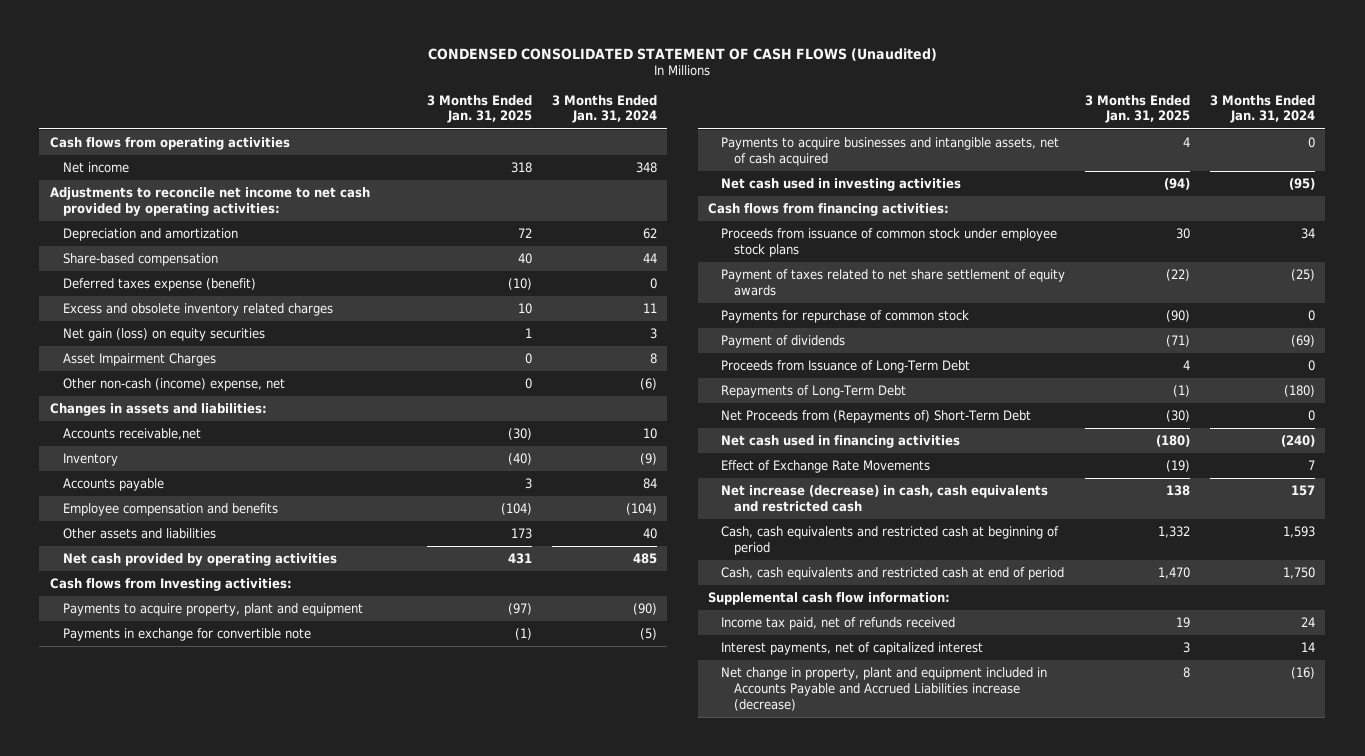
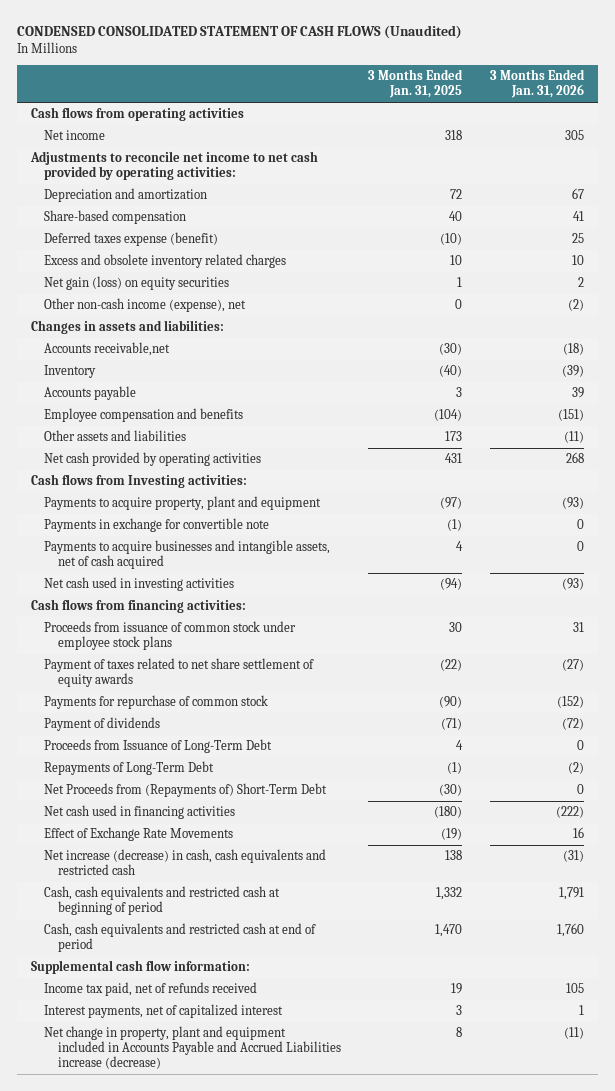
- | 3 Months Ended Jan. 31, 2025 | 3 Months Ended Jan. 31, 2024
+ | 3 Months Ended Jan. 31, 2025 | 3 Months Ended Jan. 31, 2026
- Asset Impairment Charges | 0 | 8
- Other non-cash (income) expense, net | 0 | (6)
+ Other non-cash income (expense), net | 0 | (2)

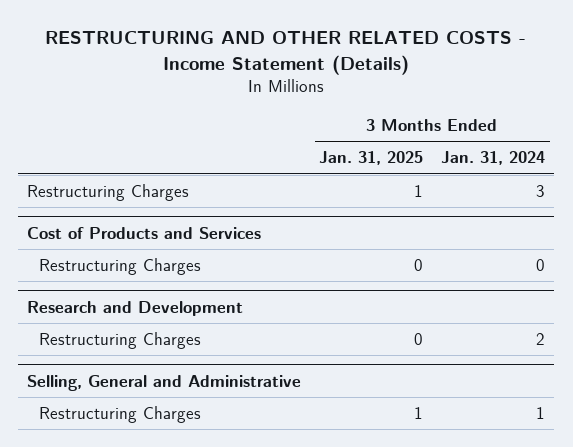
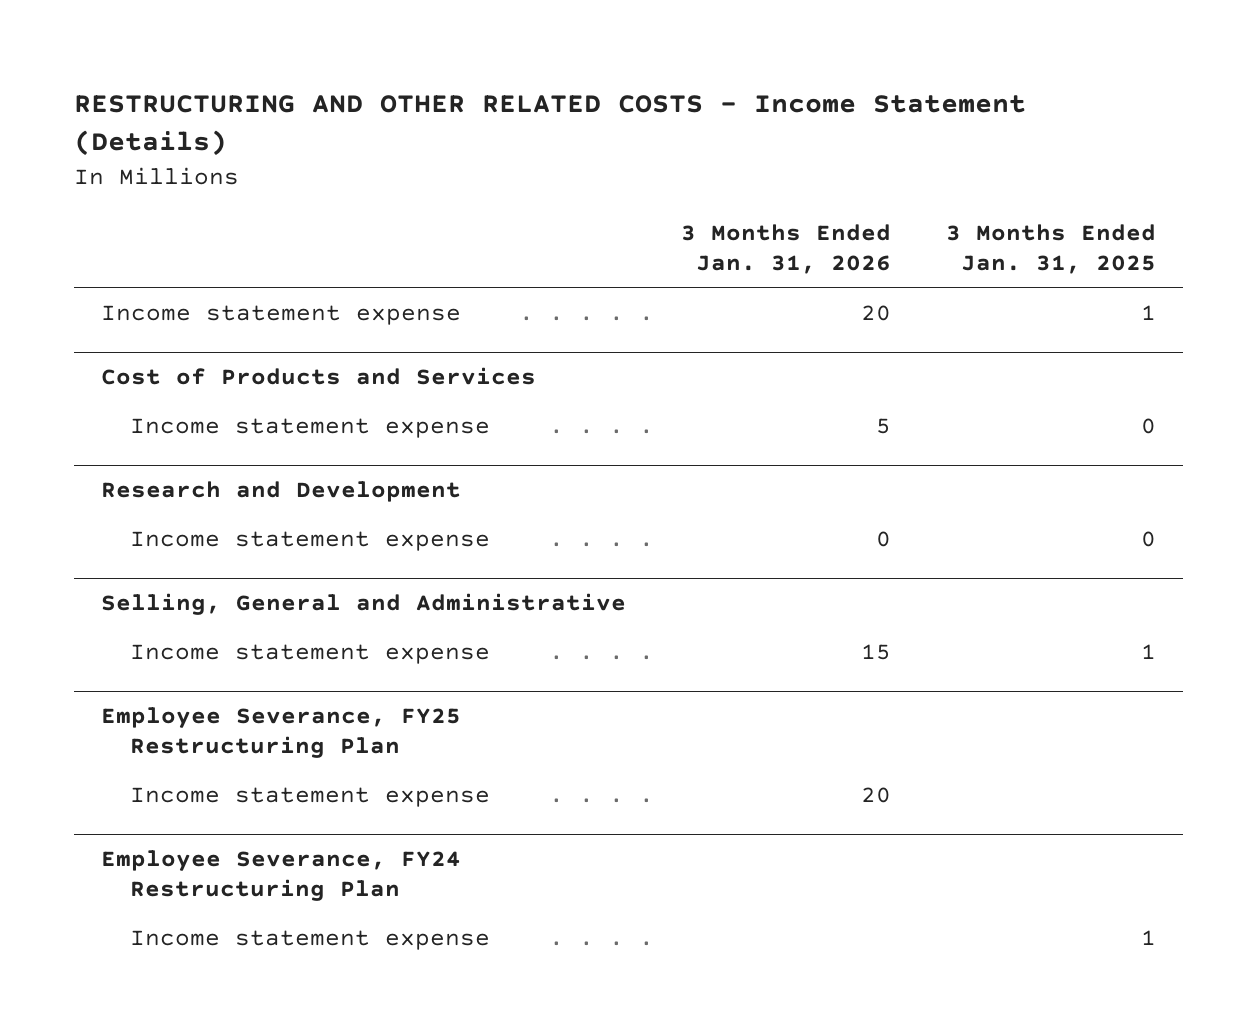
- | 3 Months Ended Jan. 31, 2025 | 3 Months Ended Jan. 31, 2024
+ | 3 Months Ended Jan. 31, 2026 | 3 Months Ended Jan. 31, 2025
- Restructuring Charges | 1 | 3
+ Income statement expense | 20 | 1
@ Cost of Products and Services
- Restructuring Charges | 0 | 0
+ Income statement expense | 5 | 0
@ Research and Development
- Restructuring Charges | 0 | 2
+ Income statement expense | 0 | 0
@ Selling, General and Administrative
- Restructuring Charges | 1 | 1
+ Income statement expense | 15 | 1
+ Employee Severance, FY25 Restructuring Plan
+ Income statement expense | 20 |
+ Employee Severance, FY24 Restructuring Plan
+ Income statement expense | | 1

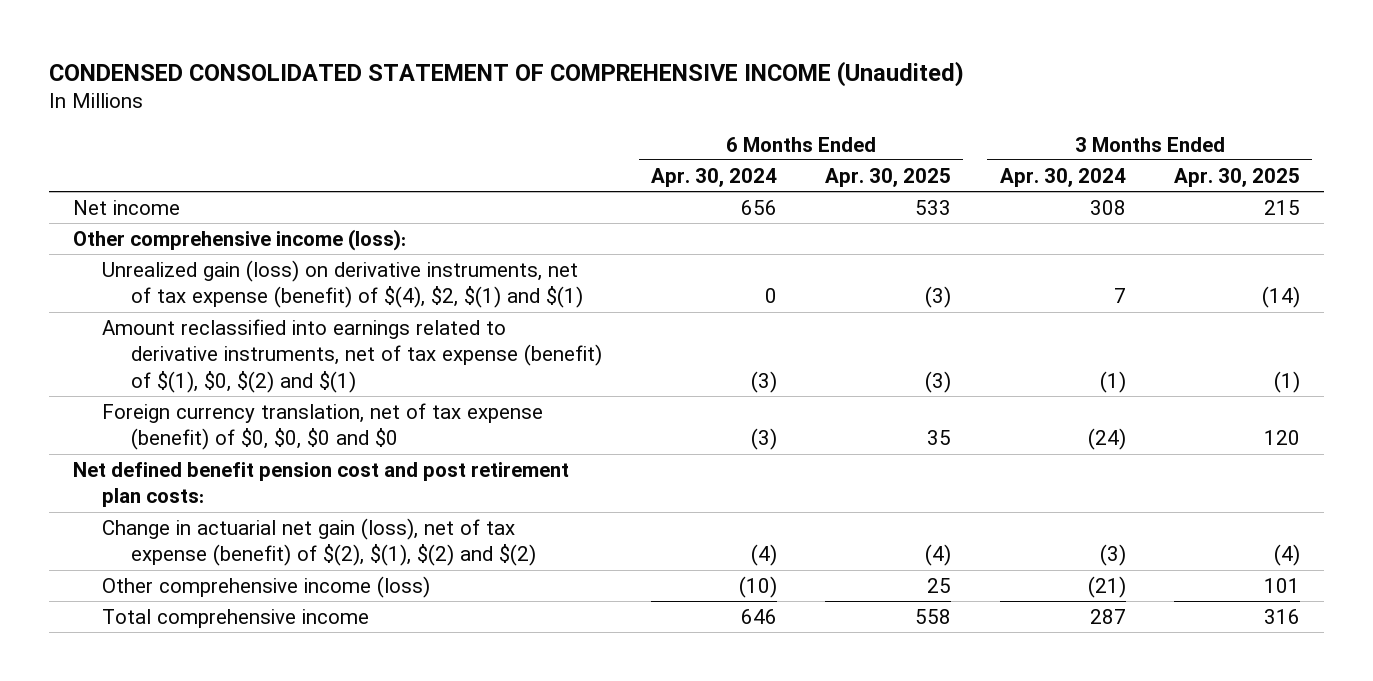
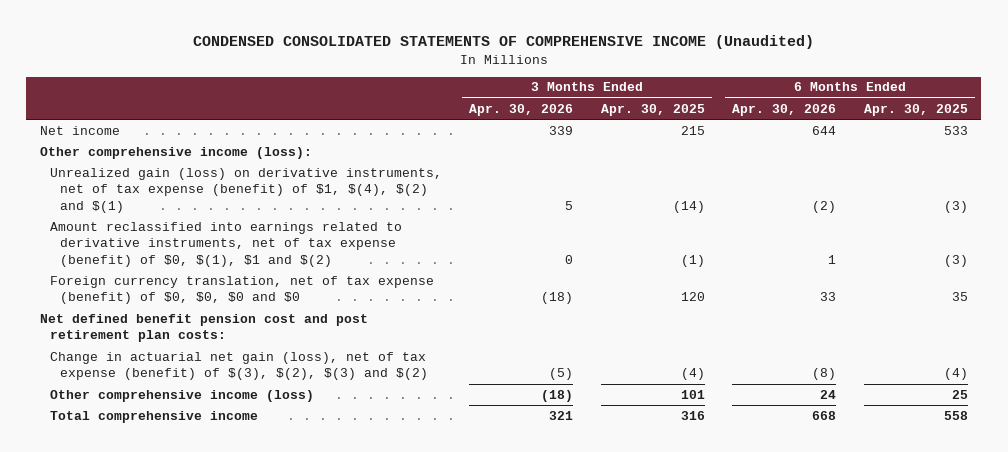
- CONDENSED CONSOLIDATED STATEMENT OF COMPREHENSIVE INCOME (Unaudited)
+ CONDENSED CONSOLIDATED STATEMENTS OF COMPREHENSIVE INCOME (Unaudited)
- | 6 Months Ended Apr. 30, 2024 | 6 Months Ended Apr. 30, 2025 | 3 Months Ended Apr. 30, 2024 | 3 Months Ended Apr. 30, 2025
+ | 3 Months Ended Apr. 30, 2026 | 3 Months Ended Apr. 30, 2025 | 6 Months Ended Apr. 30, 2026 | 6 Months Ended Apr. 30, 2025
- Unrealized gain (loss) on derivative instruments, net of tax expense (benefit) of $(4), $2, $(1) and $(1) | 0 | (3) | 7 | (14)
- Amount reclassified into earnings related to derivative instruments, net of tax expense (benefit) of $(1), $0, $(2) and $(1) | (3) | (3) | (1) | (1)
+ Unrealized gain (loss) on derivative instruments, net of tax expense (benefit) of $1, $(4), $(2) and $(1) | 5 | (14) | (2) | (3)
+ Amount reclassified into earnings related to derivative instruments, net of tax expense (benefit) of $0, $(1), $1 and $(2) | 0 | (1) | 1 | (3)
- Change in actuarial net gain (loss), net of tax expense (benefit) of $(2), $(1), $(2) and $(2) | (4) | (4) | (3) | (4)
+ Change in actuarial net gain (loss), net of tax expense (benefit) of $(3), $(2), $(3) and $(2) | (5) | (4) | (8) | (4)

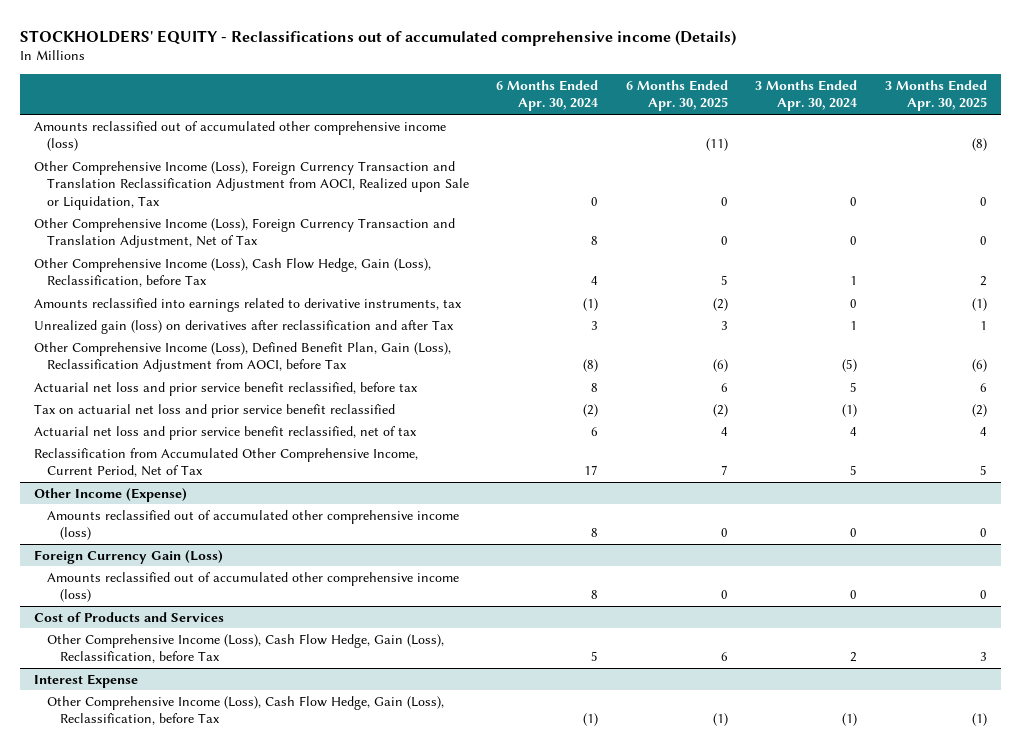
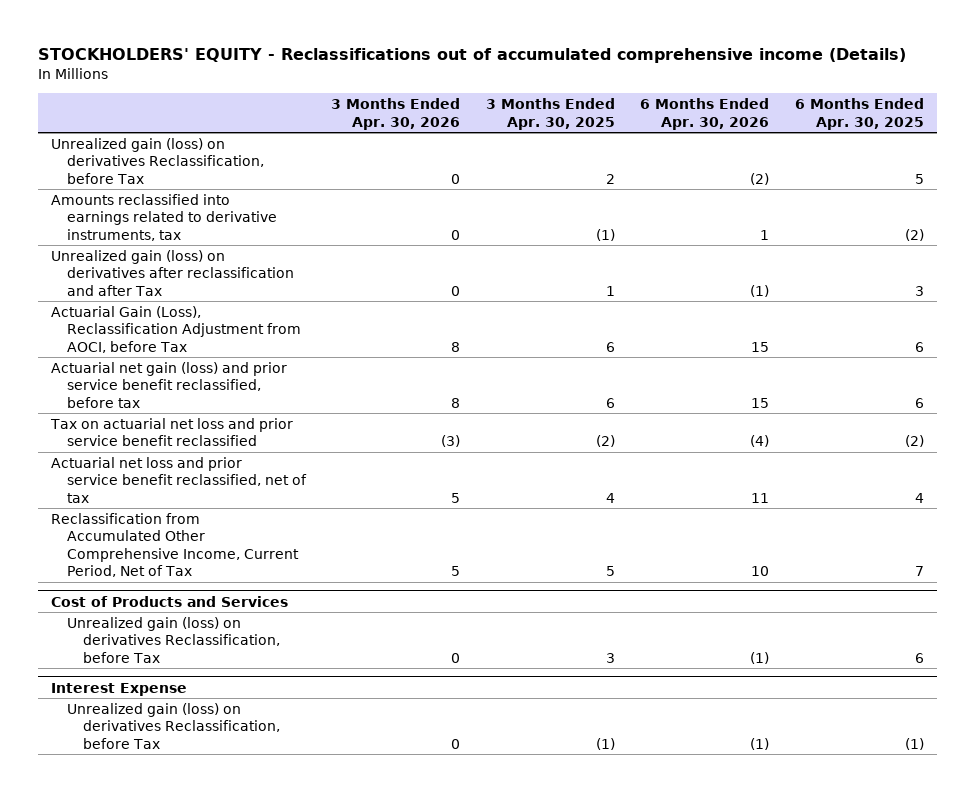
- | 6 Months Ended Apr. 30, 2024 | 6 Months Ended Apr. 30, 2025 | 3 Months Ended Apr. 30, 2024 | 3 Months Ended Apr. 30, 2025
+ | 3 Months Ended Apr. 30, 2026 | 3 Months Ended Apr. 30, 2025 | 6 Months Ended Apr. 30, 2026 | 6 Months Ended Apr. 30, 2025
- Amounts reclassified out of accumulated other comprehensive income (loss) | | (11) | | (8)
- Other Comprehensive Income (Loss), Foreign Currency Transaction and Translation Reclassification Adjustment from AOCI, Realized upon Sale or Liquidation, Tax | 0 | 0 | 0 | 0
- Other Comprehensive Income (Loss), Foreign Currency Transaction and Translation Adjustment, Net of Tax | 8 | 0 | 0 | 0
- Other Comprehensive Income (Loss), Cash Flow Hedge, Gain (Loss), Reclassification, before Tax | 4 | 5 | 1 | 2
+ Unrealized gain (loss) on derivatives Reclassification, before Tax | 0 | 2 | (2) | 5
- Other Comprehensive Income (Loss), Defined Benefit Plan, Gain (Loss), Reclassification Adjustment from AOCI, before Tax | (8) | (6) | (5) | (6)
- Actuarial net loss and prior service benefit reclassified, before tax | 8 | 6 | 5 | 6
+ Actuarial Gain (Loss), Reclassification Adjustment from AOCI, before Tax | 8 | 6 | 15 | 6
+ Actuarial net gain (loss) and prior service benefit reclassified, before tax | 8 | 6 | 15 | 6
- Other Income (Expense)
- Amounts reclassified out of accumulated other comprehensive income (loss) | 8 | 0 | 0 | 0
- Foreign Currency Gain (Loss)
- Amounts reclassified out of accumulated other comprehensive income (loss) | 8 | 0 | 0 | 0
@ Cost of Products and Services
- Other Comprehensive Income (Loss), Cash Flow Hedge, Gain (Loss), Reclassification, before Tax | 5 | 6 | 2 | 3
+ Unrealized gain (loss) on derivatives Reclassification, before Tax | 0 | 3 | (1) | 6
@ Interest Expense
- Other Comprehensive Income (Loss), Cash Flow Hedge, Gain (Loss), Reclassification, before Tax | (1) | (1) | (1) | (1)
+ Unrealized gain (loss) on derivatives Reclassification, before Tax | 0 | (1) | (1) | (1)

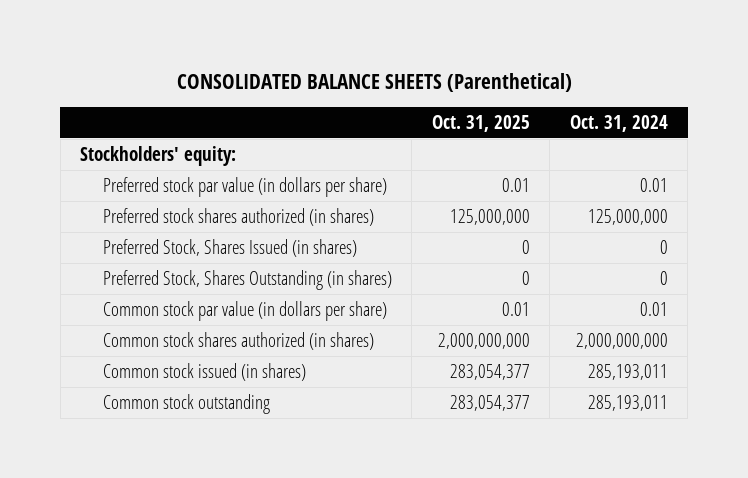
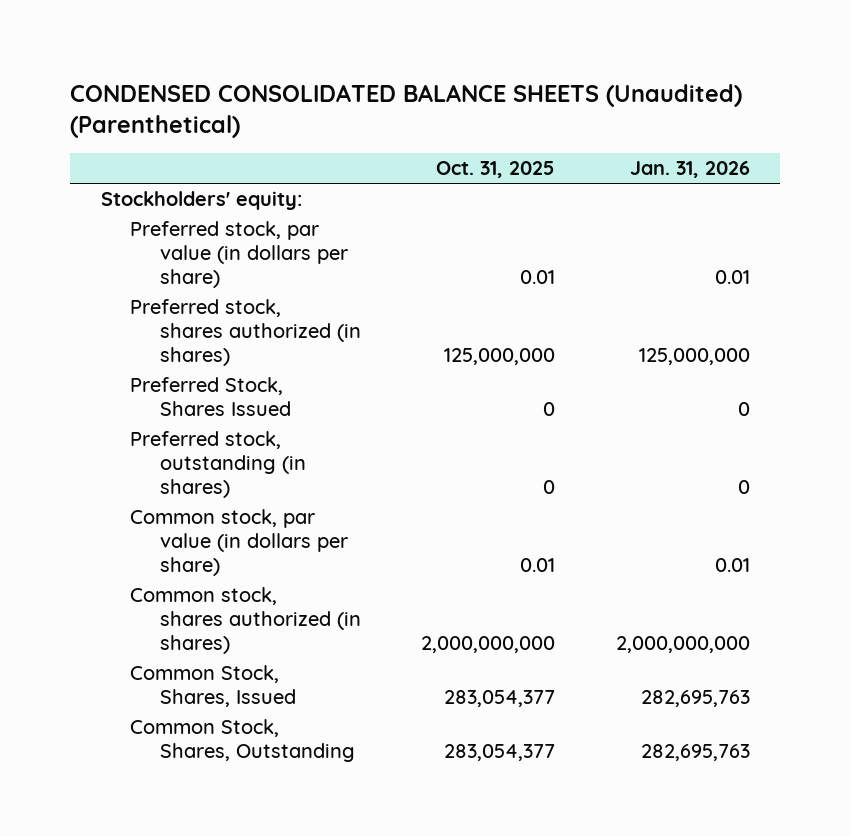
- CONSOLIDATED BALANCE SHEETS (Parenthetical)
+ CONDENSED CONSOLIDATED BALANCE SHEETS (Unaudited) (Parenthetical)
- | Oct. 31, 2025 | Oct. 31, 2024
+ | Oct. 31, 2025 | Jan. 31, 2026
- Preferred stock par value (in dollars per share) | 0.01 | 0.01
- Preferred stock shares authorized (in shares) | 125,000,000 | 125,000,000
- Preferred Stock, Shares Issued (in shares) | 0 | 0
- Preferred Stock, Shares Outstanding (in shares) | 0 | 0
- Common stock par value (in dollars per share) | 0.01 | 0.01
- Common stock shares authorized (in shares) | 2,000,000,000 | 2,000,000,000
- Common stock issued (in shares) | 283,054,377 | 285,193,011
- Common stock outstanding | 283,054,377 | 285,193,011
+ Preferred stock, par value (in dollars per share) | 0.01 | 0.01
+ Preferred stock, shares authorized (in shares) | 125,000,000 | 125,000,000
+ Preferred Stock, Shares Issued | 0 | 0
+ Preferred stock, outstanding (in shares) | 0 | 0
+ Common stock, par value (in dollars per share) | 0.01 | 0.01
+ Common stock, shares authorized (in shares) | 2,000,000,000 | 2,000,000,000
+ Common Stock, Shares, Issued | 283,054,377 | 282,695,763
+ Common Stock, Shares, Outstanding | 283,054,377 | 282,695,763

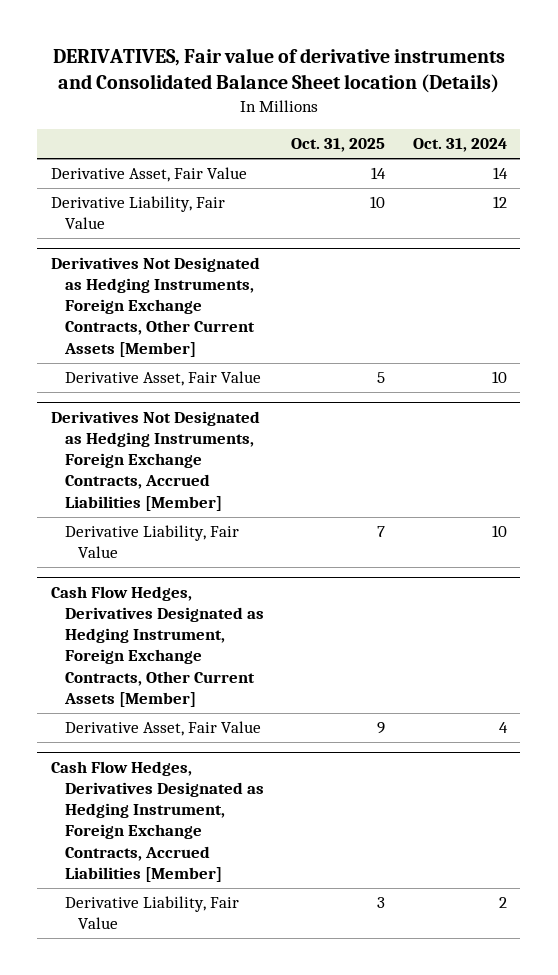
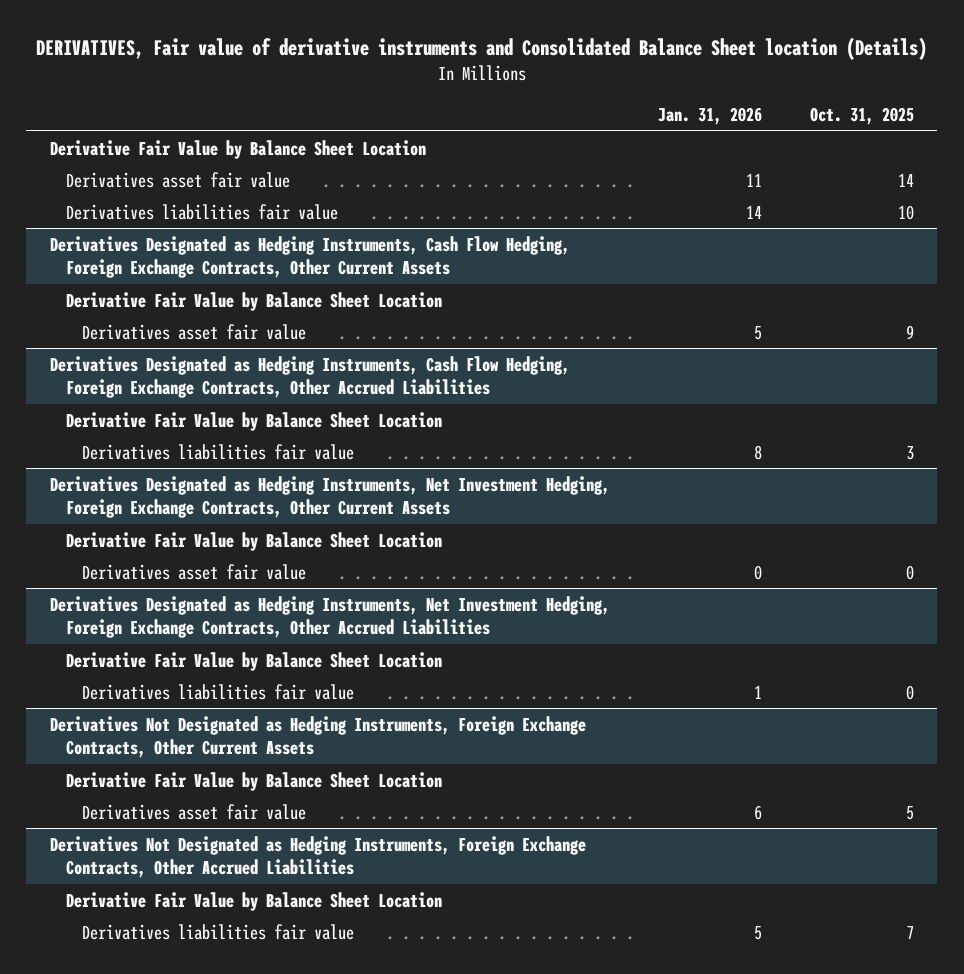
- | Oct. 31, 2025 | Oct. 31, 2024
+ | Jan. 31, 2026 | Oct. 31, 2025
- Derivative Asset, Fair Value | 14 | 14
- Derivative Liability, Fair Value | 10 | 12
- Derivatives Not Designated as Hedging Instruments, Foreign Exchange Contracts, Other Current Assets [Member]
- Derivative Asset, Fair Value | 5 | 10
- Derivatives Not Designated as Hedging Instruments, Foreign Exchange Contracts, Accrued Liabilities [Member]
- Derivative Liability, Fair Value | 7 | 10
- Cash Flow Hedges, Derivatives Designated as Hedging Instrument, Foreign Exchange Contracts, Other Current Assets [Member]
- Derivative Asset, Fair Value | 9 | 4
- Cash Flow Hedges, Derivatives Designated as Hedging Instrument, Foreign Exchange Contracts, Accrued Liabilities [Member]
- Derivative Liability, Fair Value | 3 | 2
+ Derivative Fair Value by Balance Sheet Location
+ Derivatives asset fair value | 11 | 14
+ Derivatives liabilities fair value | 14 | 10
+ Derivatives Designated as Hedging Instruments, Cash Flow Hedging, Foreign Exchange Contracts, Other Current Assets
+ Derivative Fair Value by Balance Sheet Location
+ Derivatives asset fair value | 5 | 9
+ Derivatives Designated as Hedging Instruments, Cash Flow Hedging, Foreign Exchange Contracts, Other Accrued Liabilities
+ Derivative Fair Value by Balance Sheet Location
+ Derivatives liabilities fair value | 8 | 3
+ Derivatives Designated as Hedging Instruments, Net Investment Hedging, Foreign Exchange Contracts, Other Current Assets
+ Derivative Fair Value by Balance Sheet Location
+ Derivatives asset fair value | 0 | 0
+ Derivatives Designated as Hedging Instruments, Net Investment Hedging, Foreign Exchange Contracts, Other Accrued Liabilities
+ Derivative Fair Value by Balance Sheet Location
+ Derivatives liabilities fair value | 1 | 0
+ Derivatives Not Designated as Hedging Instruments, Foreign Exchange Contracts, Other Current Assets
+ Derivative Fair Value by Balance Sheet Location
+ Derivatives asset fair value | 6 | 5
+ Derivatives Not Designated as Hedging Instruments, Foreign Exchange Contracts, Other Accrued Liabilities
+ Derivative Fair Value by Balance Sheet Location
+ Derivatives liabilities fair value | 5 | 7

